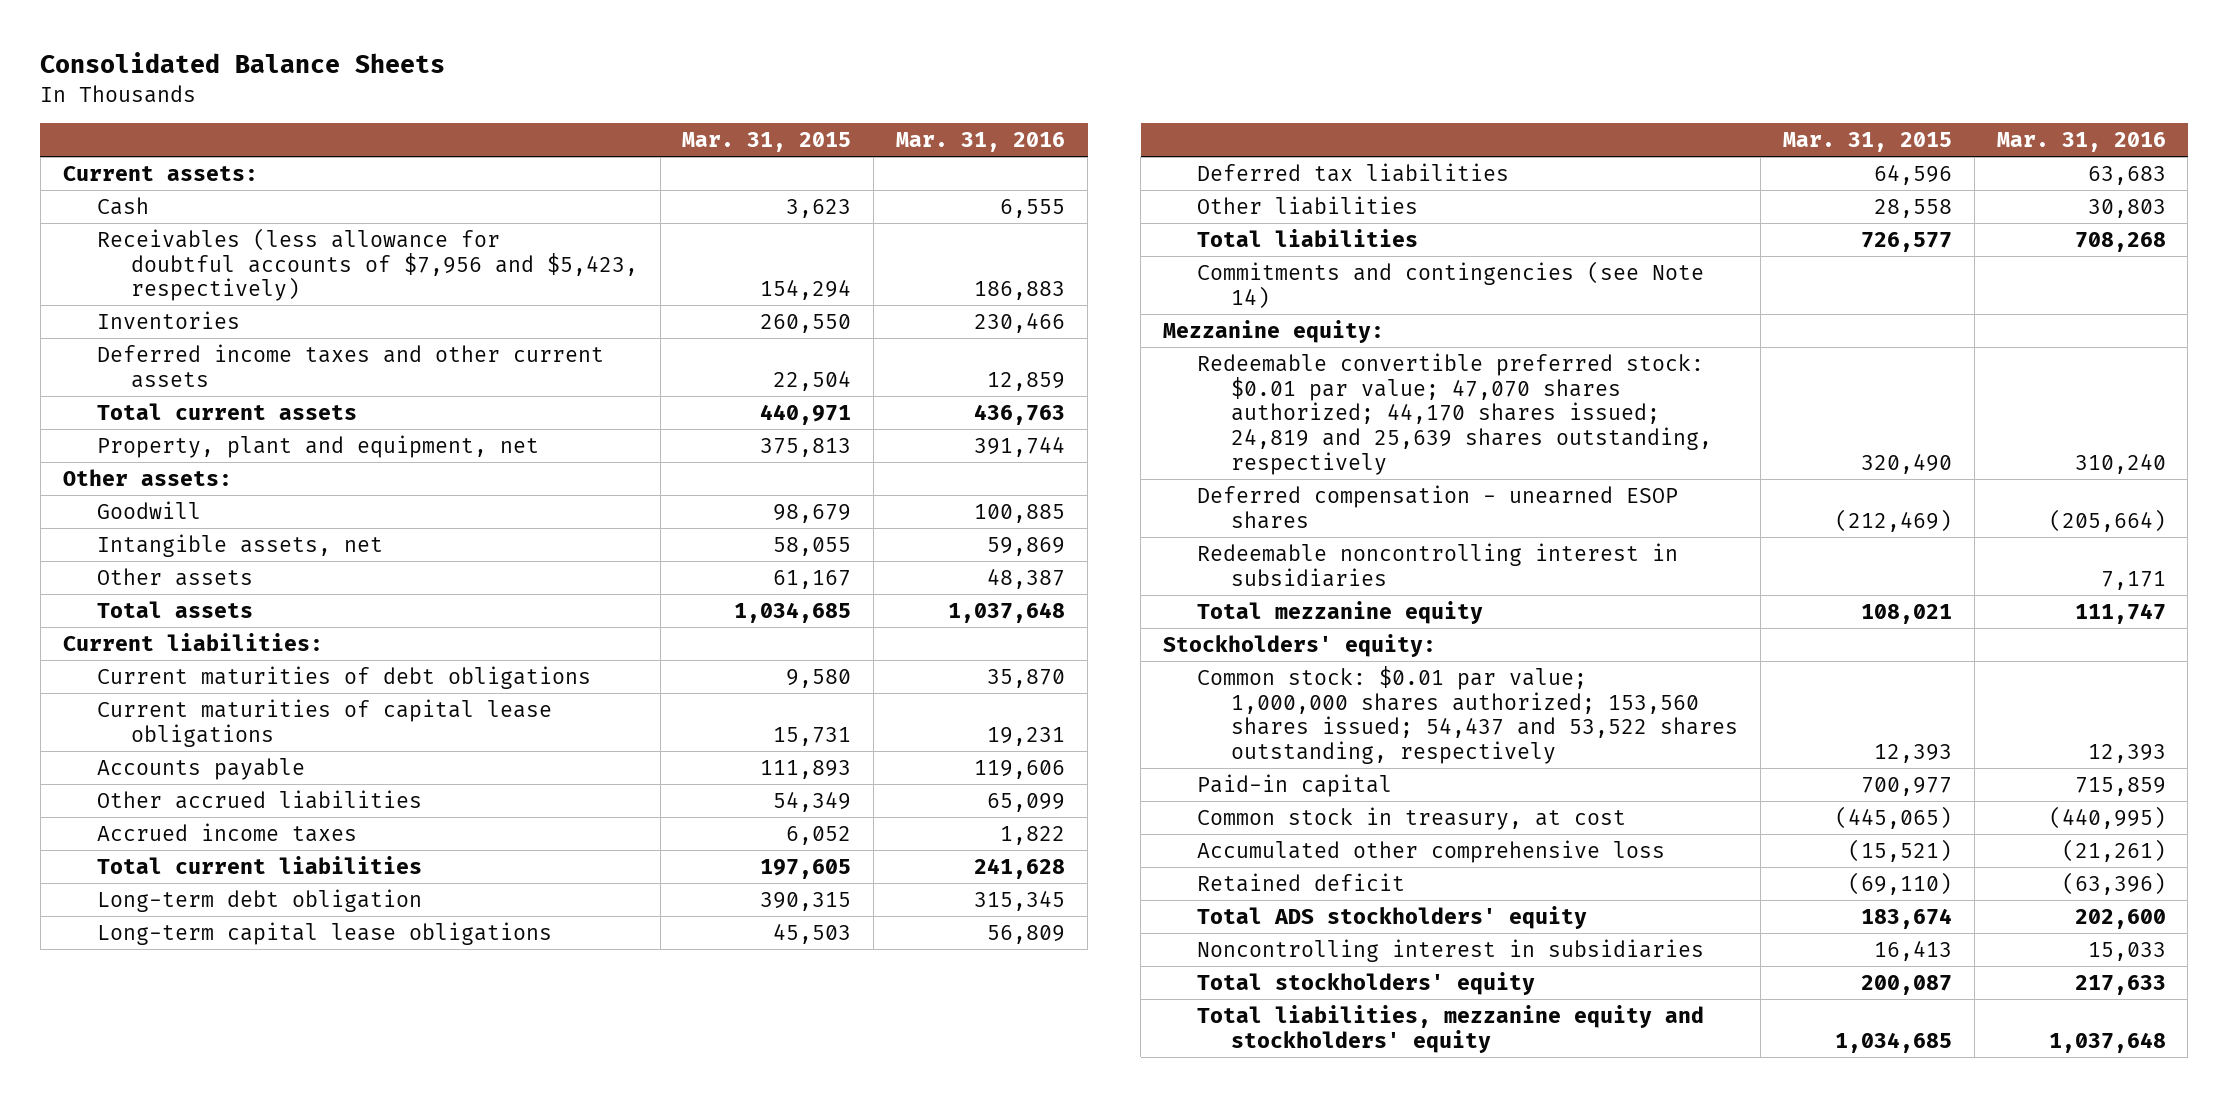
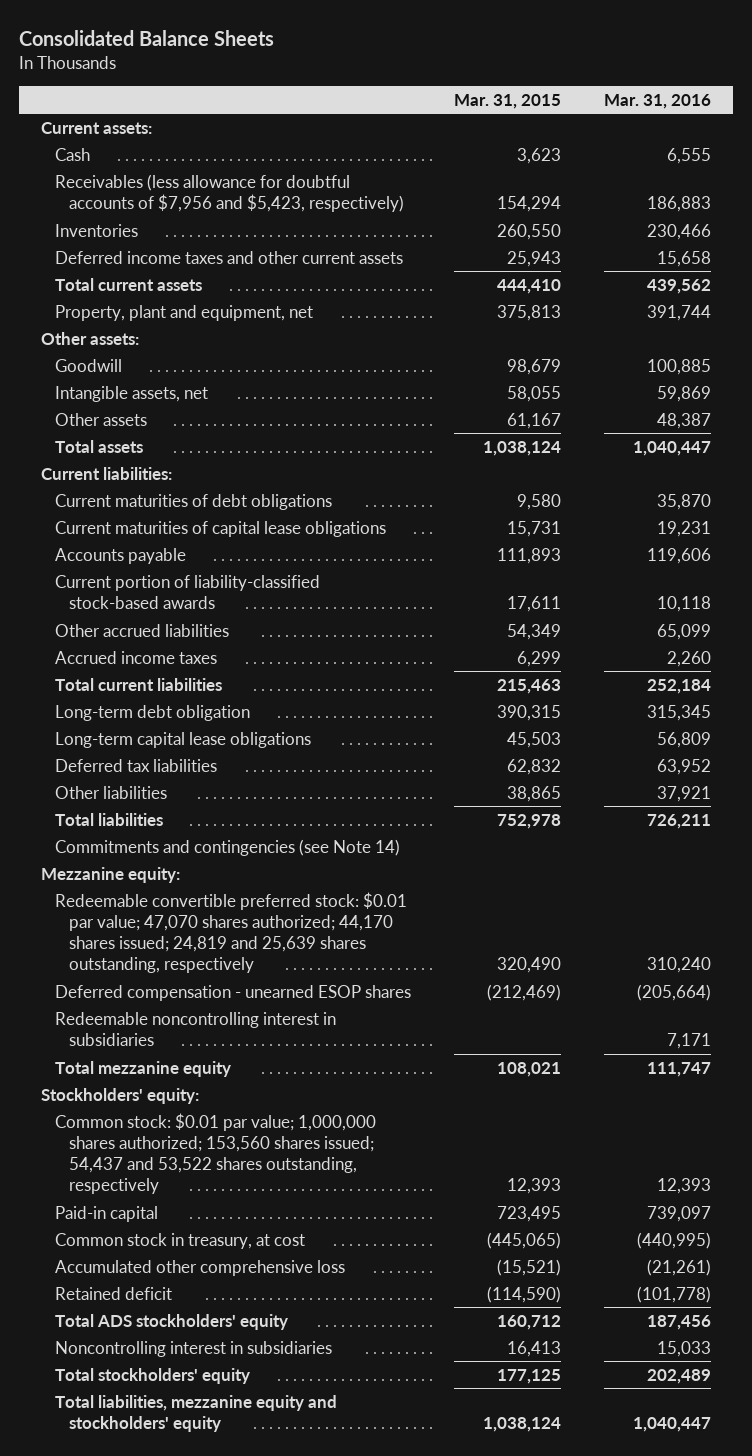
- Deferred income taxes and other current assets | 22,504 | 12,859
- Total current assets | 440,971 | 436,763
+ Deferred income taxes and other current assets | 25,943 | 15,658
+ Total current assets | 444,410 | 439,562
- Total assets | 1,034,685 | 1,037,648
+ Total assets | 1,038,124 | 1,040,447
+ Current portion of liability-classified stock-based awards | 17,611 | 10,118
- Accrued income taxes | 6,052 | 1,822
- Total current liabilities | 197,605 | 241,628
+ Accrued income taxes | 6,299 | 2,260
+ Total current liabilities | 215,463 | 252,184
- Deferred tax liabilities | 64,596 | 63,683
- Other liabilities | 28,558 | 30,803
- Total liabilities | 726,577 | 708,268
+ Deferred tax liabilities | 62,832 | 63,952
+ Other liabilities | 38,865 | 37,921
+ Total liabilities | 752,978 | 726,211
- Paid-in capital | 700,977 | 715,859
+ Paid-in capital | 723,495 | 739,097
- Retained deficit | (69,110) | (63,396)
- Total ADS stockholders' equity | 183,674 | 202,600
+ Retained deficit | (114,590) | (101,778)
+ Total ADS stockholders' equity | 160,712 | 187,456
- Total stockholders' equity | 200,087 | 217,633
- Total liabilities, mezzanine equity and stockholders' equity | 1,034,685 | 1,037,648
+ Total stockholders' equity | 177,125 | 202,489
+ Total liabilities, mezzanine equity and stockholders' equity | 1,038,124 | 1,040,447

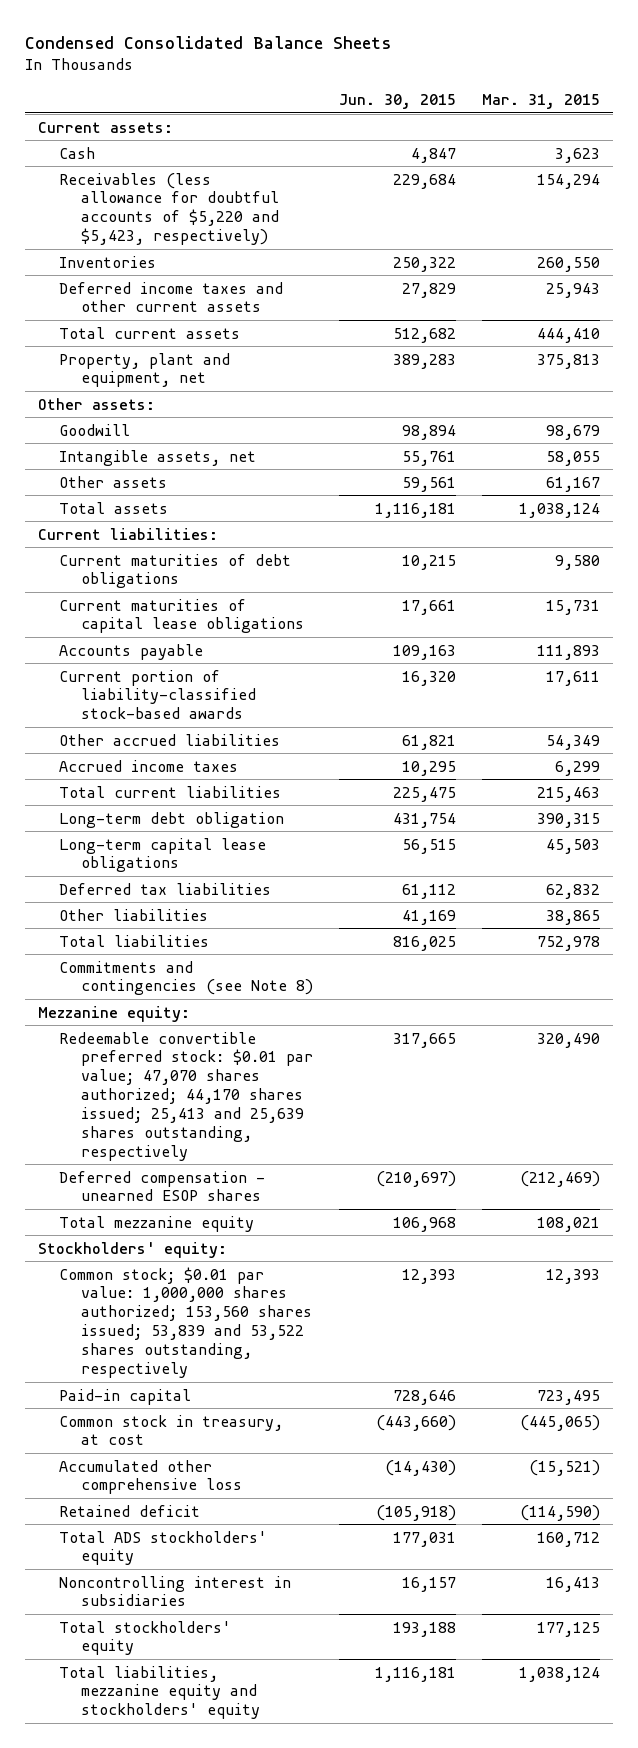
- Consolidated Balance Sheets
+ Condensed Consolidated Balance Sheets
- | Mar. 31, 2015 | Mar. 31, 2016
+ | Jun. 30, 2015 | Mar. 31, 2015
- Receivables (less allowance for doubtful accounts of $7,956 and $5,423, respectively) | 154,294 | 186,883
+ Receivables (less allowance for doubtful accounts of $5,220 and $5,423, respectively) | 229,684 | 154,294
- Commitments and contingencies (see Note 14)
+ Commitments and contingencies (see Note 8)
- Redeemable convertible preferred stock: $0.01 par value; 47,070 shares authorized; 44,170 shares issued; 24,819 and 25,639 shares outstanding, respectively | 320,490 | 310,240
+ Redeemable convertible preferred stock: $0.01 par value; 47,070 shares authorized; 44,170 shares issued; 25,413 and 25,639 shares outstanding, respectively | 317,665 | 320,490
- Redeemable noncontrolling interest in subsidiaries | | 7,171
- Common stock: $0.01 par value; 1,000,000 shares authorized; 153,560 shares issued; 54,437 and 53,522 shares outstanding, respectively | 12,393 | 12,393
+ Common stock; $0.01 par value: 1,000,000 shares authorized; 153,560 shares issued; 53,839 and 53,522 shares outstanding, respectively | 12,393 | 12,393

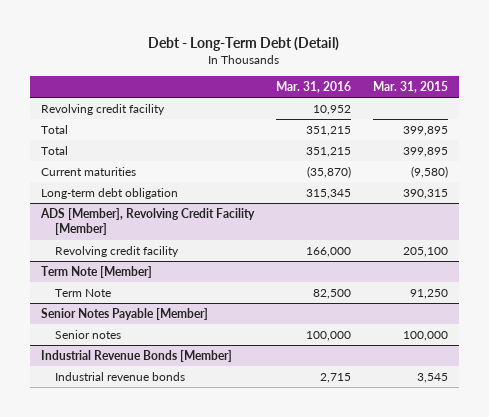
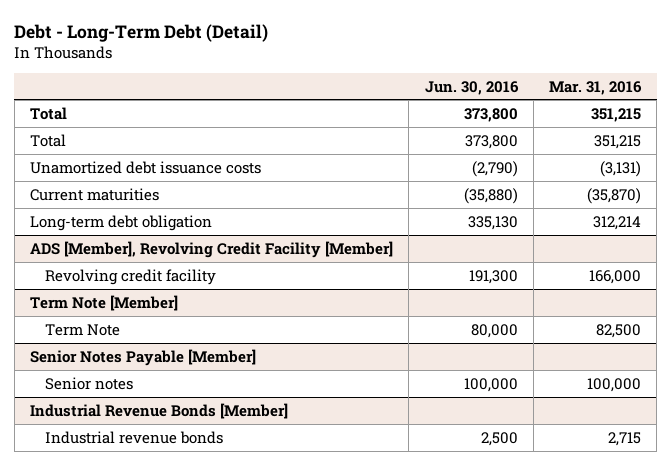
- | Mar. 31, 2016 | Mar. 31, 2015
+ | Jun. 30, 2016 | Mar. 31, 2016
- Revolving credit facility | 10,952 |
+ Unamortized debt issuance costs | (2,790) | (3,131)
- Long-term debt obligation | 315,345 | 390,315
+ Long-term debt obligation | 335,130 | 312,214

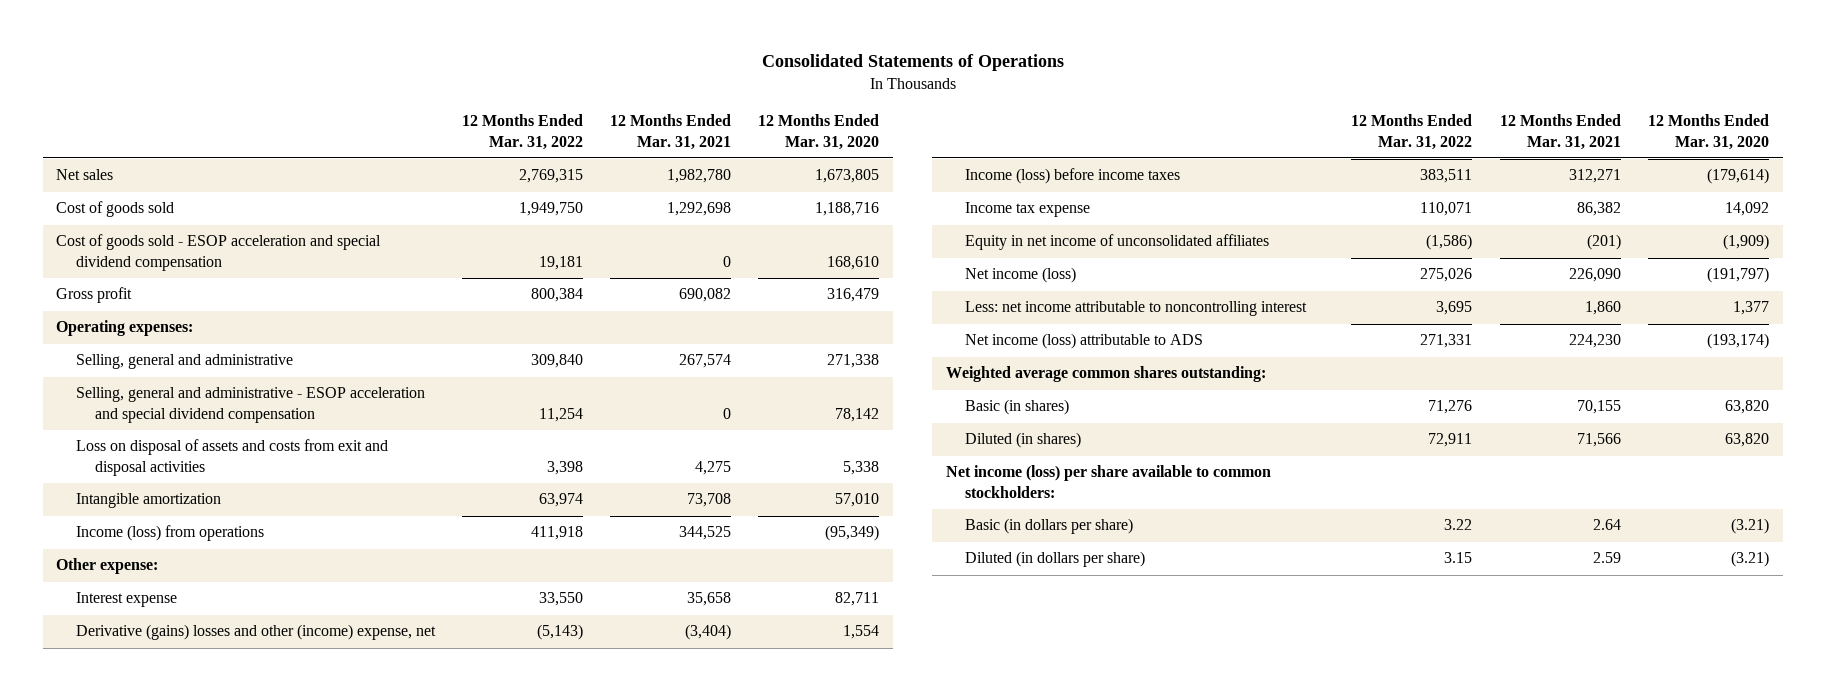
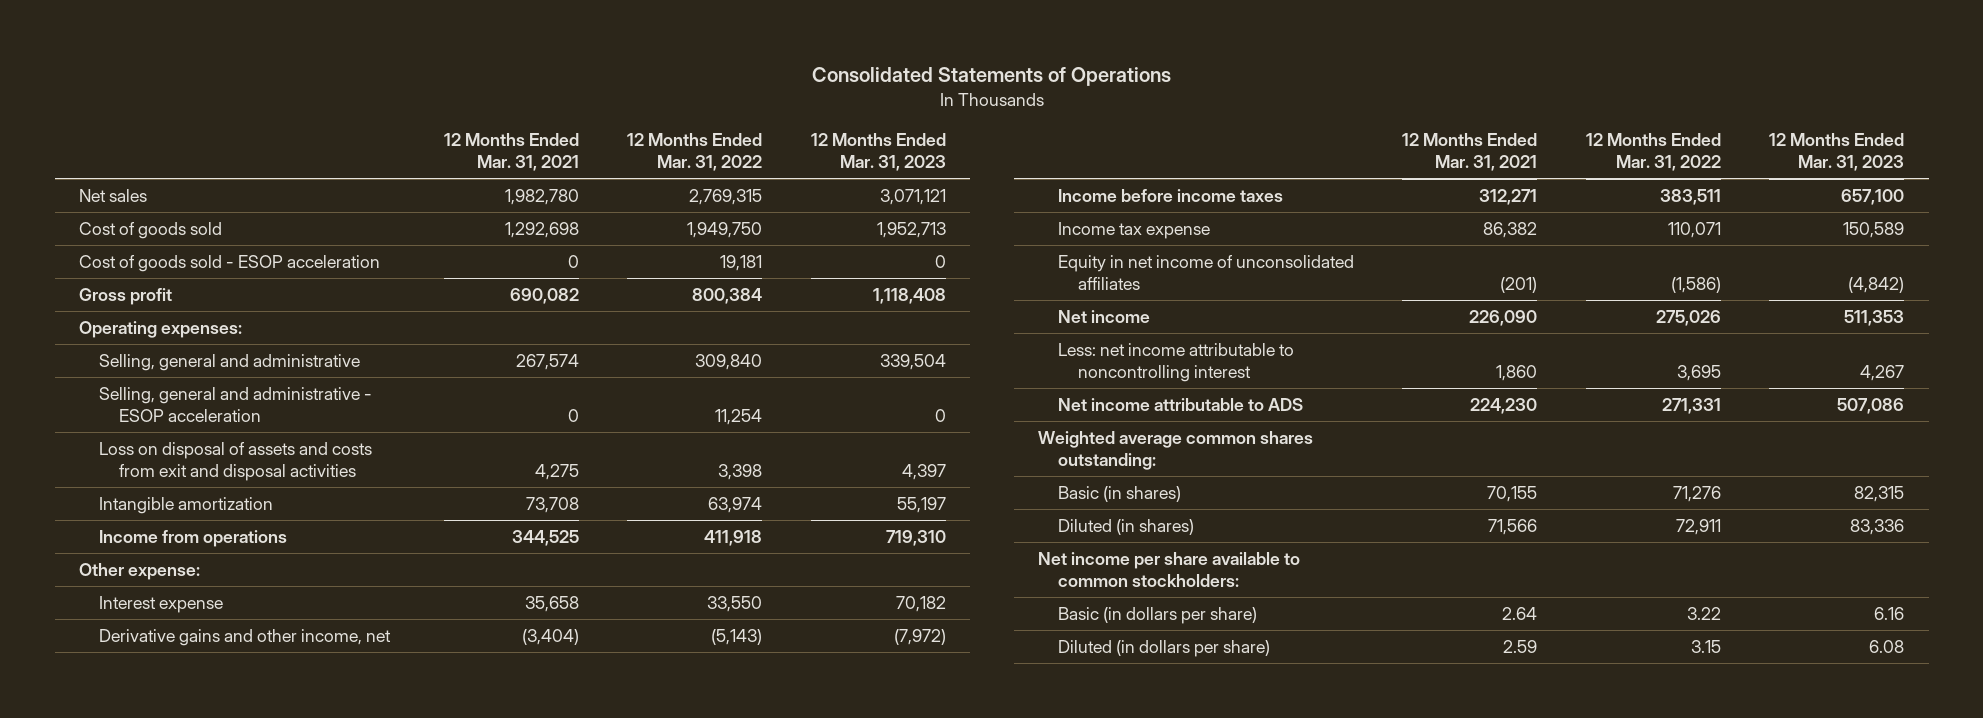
- | 12 Months Ended Mar. 31, 2022 | 12 Months Ended Mar. 31, 2021 | 12 Months Ended Mar. 31, 2020
+ | 12 Months Ended Mar. 31, 2021 | 12 Months Ended Mar. 31, 2022 | 12 Months Ended Mar. 31, 2023
- Cost of goods sold - ESOP acceleration and special dividend compensation | 19,181 | 0 | 168,610
+ Cost of goods sold - ESOP acceleration | 0 | 19,181 | 0
- Selling, general and administrative - ESOP acceleration and special dividend compensation | 11,254 | 0 | 78,142
+ Selling, general and administrative - ESOP acceleration | 0 | 11,254 | 0
- Income (loss) from operations | 411,918 | 344,525 | (95,349)
+ Income from operations | 344,525 | 411,918 | 719,310
- Derivative (gains) losses and other (income) expense, net | (5,143) | (3,404) | 1,554
- Income (loss) before income taxes | 383,511 | 312,271 | (179,614)
+ Derivative gains and other income, net | (3,404) | (5,143) | (7,972)
+ Income before income taxes | 312,271 | 383,511 | 657,100
- Net income (loss) | 275,026 | 226,090 | (191,797)
+ Net income | 226,090 | 275,026 | 511,353
- Net income (loss) attributable to ADS | 271,331 | 224,230 | (193,174)
+ Net income attributable to ADS | 224,230 | 271,331 | 507,086
- Net income (loss) per share available to common stockholders:
+ Net income per share available to common stockholders:

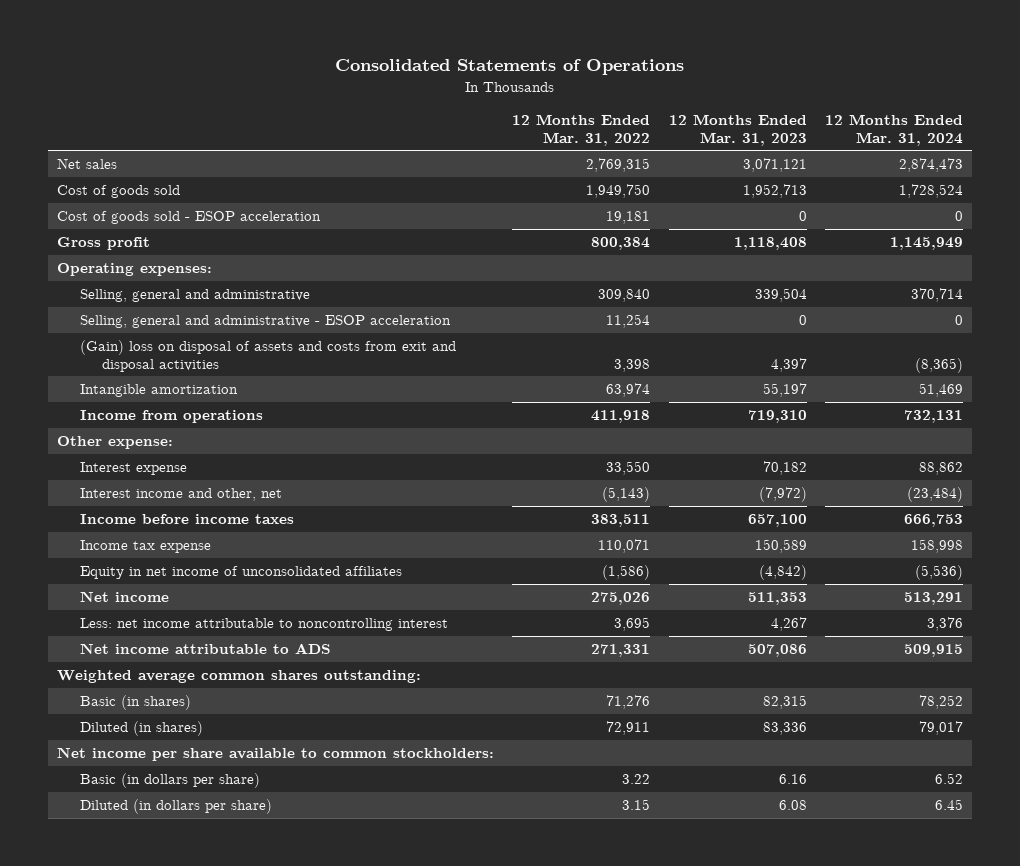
- | 12 Months Ended Mar. 31, 2021 | 12 Months Ended Mar. 31, 2022 | 12 Months Ended Mar. 31, 2023
+ | 12 Months Ended Mar. 31, 2022 | 12 Months Ended Mar. 31, 2023 | 12 Months Ended Mar. 31, 2024
- Loss on disposal of assets and costs from exit and disposal activities | 4,275 | 3,398 | 4,397
+ (Gain) loss on disposal of assets and costs from exit and disposal activities | 3,398 | 4,397 | (8,365)
- Derivative gains and other income, net | (3,404) | (5,143) | (7,972)
+ Interest income and other, net | (5,143) | (7,972) | (23,484)

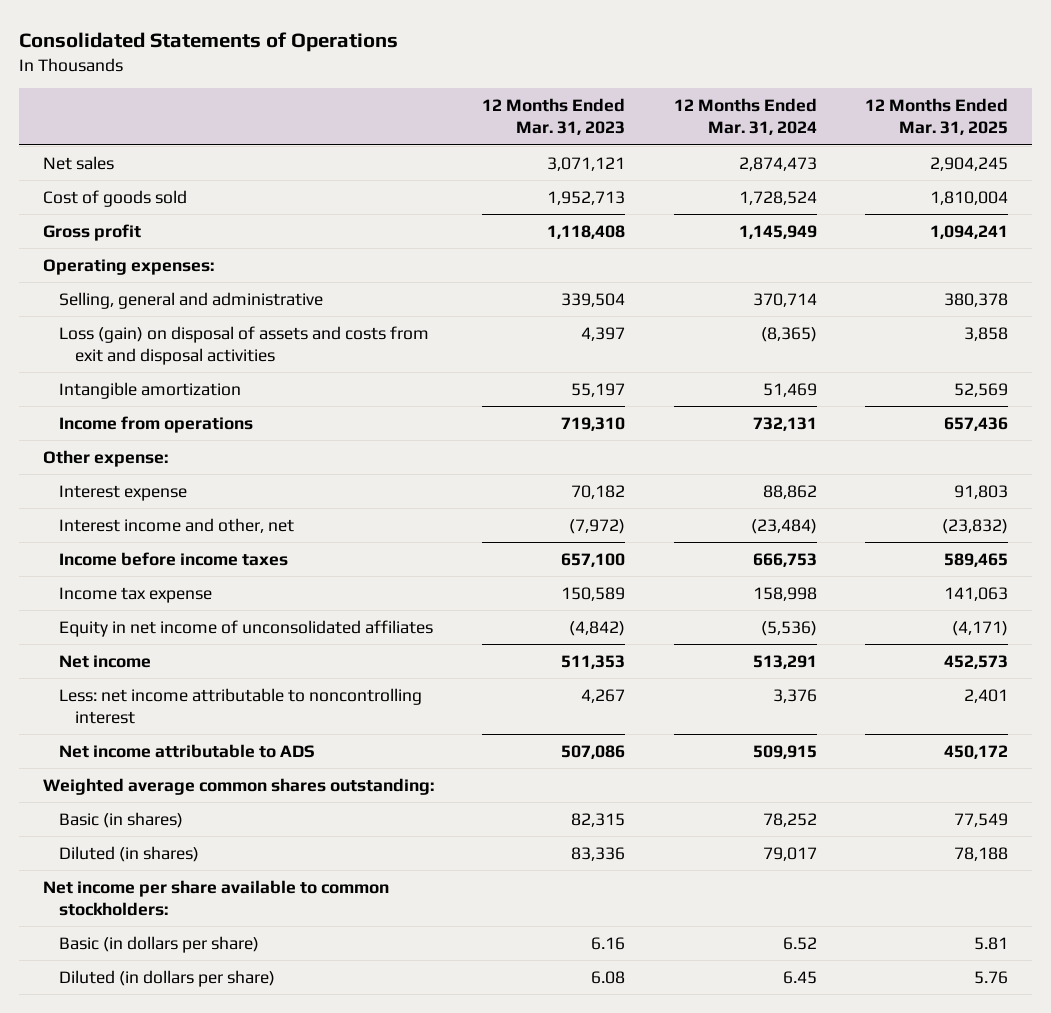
- | 12 Months Ended Mar. 31, 2022 | 12 Months Ended Mar. 31, 2023 | 12 Months Ended Mar. 31, 2024
+ | 12 Months Ended Mar. 31, 2023 | 12 Months Ended Mar. 31, 2024 | 12 Months Ended Mar. 31, 2025
- Cost of goods sold - ESOP acceleration | 19,181 | 0 | 0
- Selling, general and administrative - ESOP acceleration | 11,254 | 0 | 0
- (Gain) loss on disposal of assets and costs from exit and disposal activities | 3,398 | 4,397 | (8,365)
+ Loss (gain) on disposal of assets and costs from exit and disposal activities | 4,397 | (8,365) | 3,858

